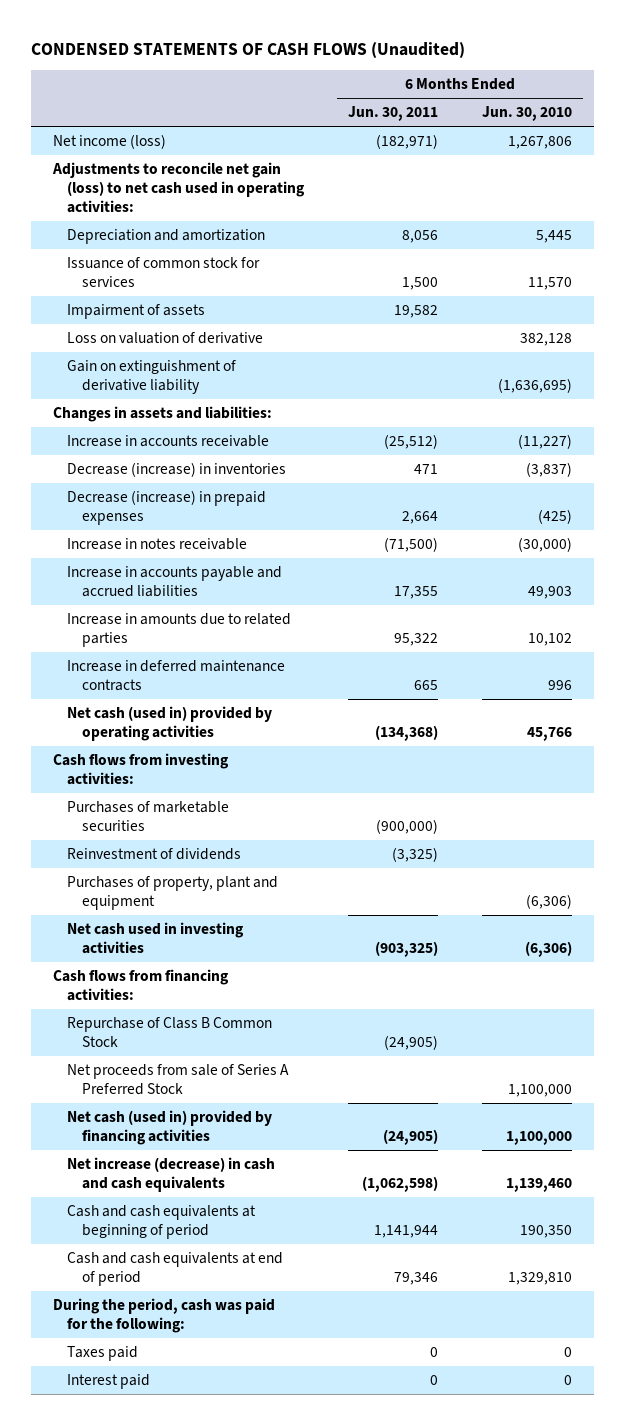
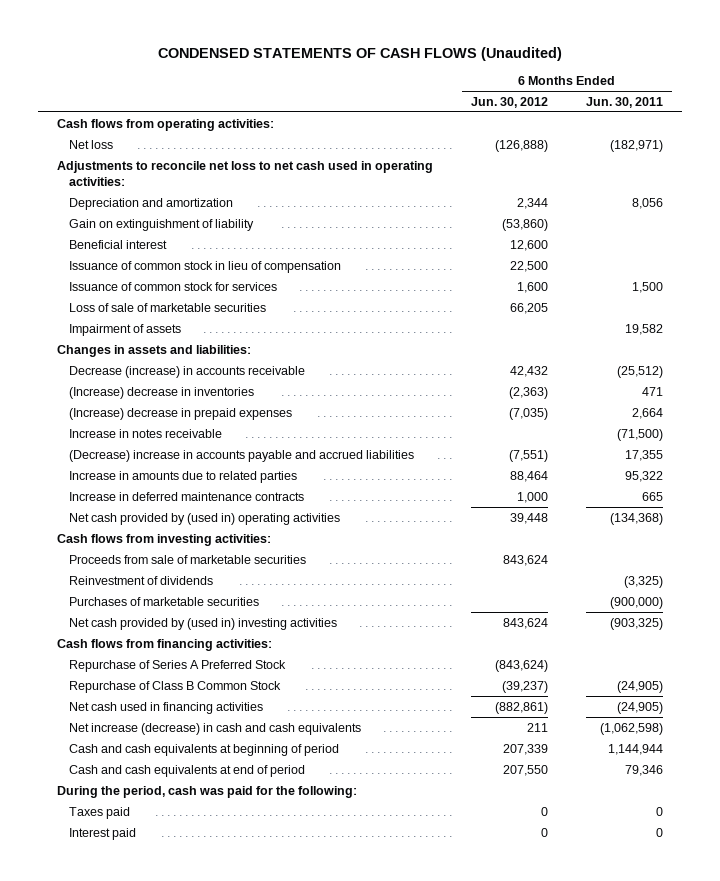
- | 6 Months Ended Jun. 30, 2011 | 6 Months Ended Jun. 30, 2010
+ | 6 Months Ended Jun. 30, 2012 | 6 Months Ended Jun. 30, 2011
- Net income (loss) | (182,971) | 1,267,806
- Adjustments to reconcile net gain (loss) to net cash used in operating activities:
+ Cash flows from operating activities:
+ Net loss | (126,888) | (182,971)
+ Adjustments to reconcile net loss to net cash used in operating activities:
+ Gain on extinguishment of liability | (53,860) |
+ Beneficial interest | 12,600 |
+ Issuance of common stock in lieu of compensation | 22,500 |
+ Loss of sale of marketable securities | 66,205 |
- Loss on valuation of derivative | | 382,128
- Gain on extinguishment of derivative liability | | (1,636,695)
- Increase in accounts receivable | (25,512) | (11,227)
- Decrease (increase) in inventories | 471 | (3,837)
- Decrease (increase) in prepaid expenses | 2,664 | (425)
+ Decrease (increase) in accounts receivable | 42,432 | (25,512)
+ (Increase) decrease in inventories | (2,363) | 471
+ (Increase) decrease in prepaid expenses | (7,035) | 2,664
- Increase in accounts payable and accrued liabilities | 17,355 | 49,903
+ (Decrease) increase in accounts payable and accrued liabilities | (7,551) | 17,355
- Net cash (used in) provided by operating activities | (134,368) | 45,766
+ Net cash provided by (used in) operating activities | 39,448 | (134,368)
+ Proceeds from sale of marketable securities | 843,624 |
- Purchases of property, plant and equipment | | (6,306)
- Net cash used in investing activities | (903,325) | (6,306)
moved down: Purchases of marketable securities | | (900,000)
+ Net cash provided by (used in) investing activities | 843,624 | (903,325)
+ Repurchase of Series A Preferred Stock | (843,624) |
- Net proceeds from sale of Series A Preferred Stock | | 1,100,000
- Net cash (used in) provided by financing activities | (24,905) | 1,100,000
+ Net cash used in financing activities | (882,861) | (24,905)
- Cash and cash equivalents at beginning of period | 1,141,944 | 190,350
+ Cash and cash equivalents at beginning of period | 207,339 | 1,144,944

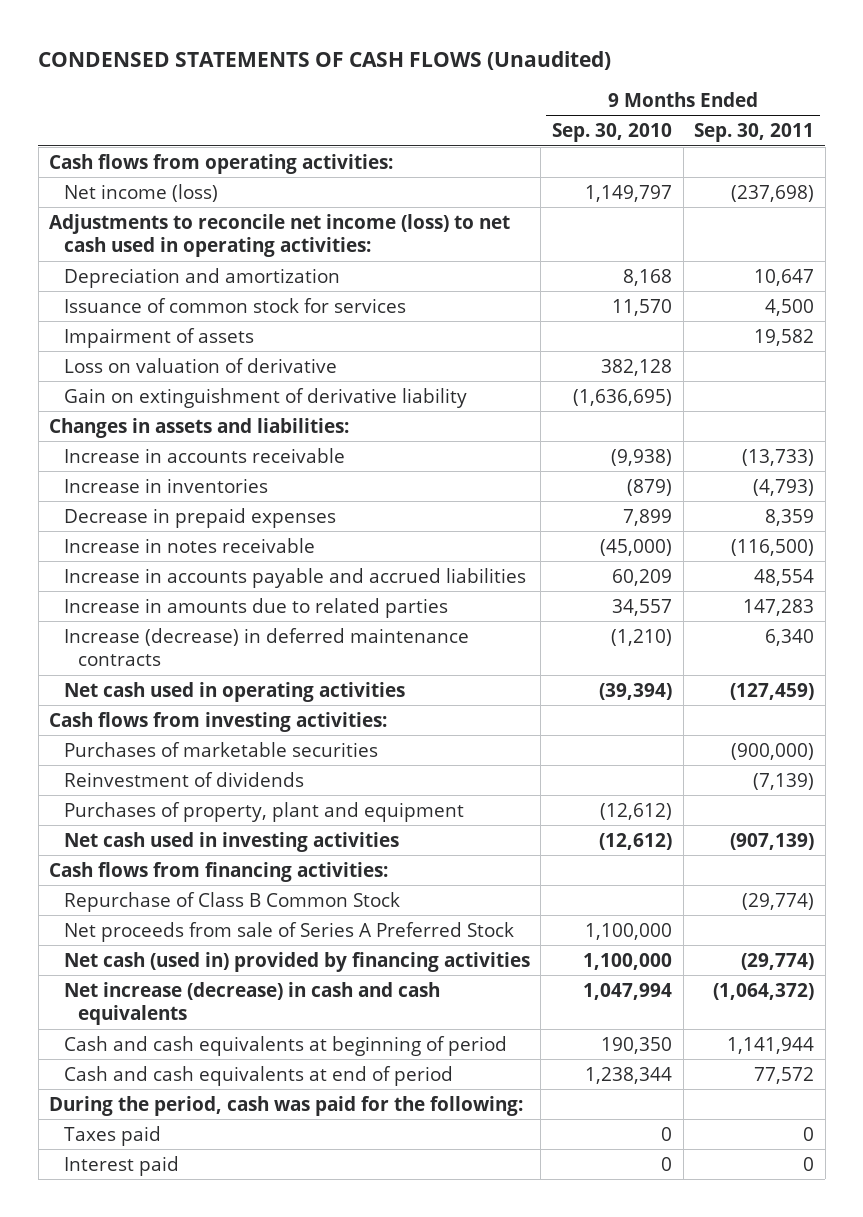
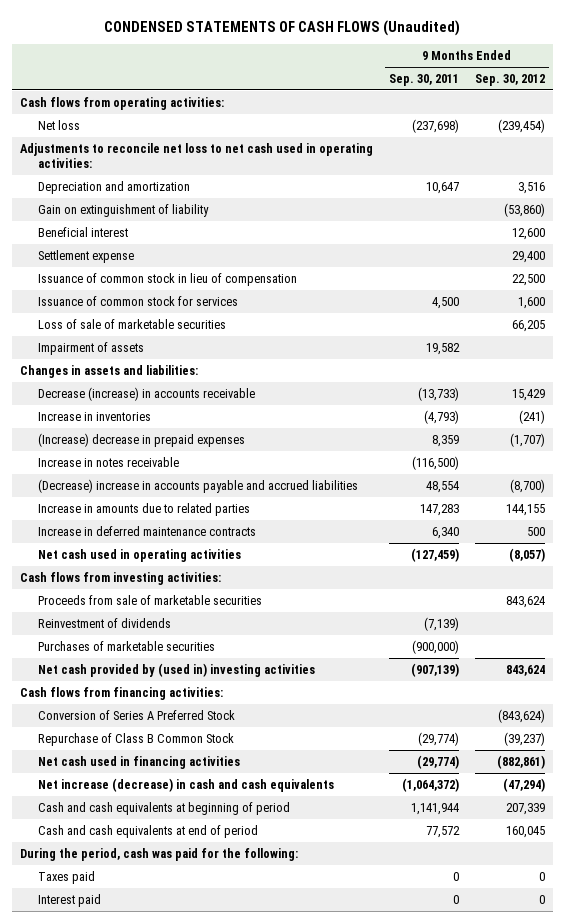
- | 9 Months Ended Sep. 30, 2010 | 9 Months Ended Sep. 30, 2011
+ | 9 Months Ended Sep. 30, 2011 | 9 Months Ended Sep. 30, 2012
- Net income (loss) | 1,149,797 | (237,698)
- Adjustments to reconcile net income (loss) to net cash used in operating activities:
+ Net loss | (237,698) | (239,454)
+ Adjustments to reconcile net loss to net cash used in operating activities:
+ Gain on extinguishment of liability | | (53,860)
+ Beneficial interest | | 12,600
+ Settlement expense | | 29,400
+ Issuance of common stock in lieu of compensation | | 22,500
+ Loss of sale of marketable securities | | 66,205
- Loss on valuation of derivative | 382,128 |
- Gain on extinguishment of derivative liability | (1,636,695) |
- Increase in accounts receivable | (9,938) | (13,733)
+ Decrease (increase) in accounts receivable | (13,733) | 15,429
- Decrease in prepaid expenses | 7,899 | 8,359
+ (Increase) decrease in prepaid expenses | 8,359 | (1,707)
- Increase in accounts payable and accrued liabilities | 60,209 | 48,554
+ (Decrease) increase in accounts payable and accrued liabilities | 48,554 | (8,700)
- Increase (decrease) in deferred maintenance contracts | (1,210) | 6,340
+ Increase in deferred maintenance contracts | 6,340 | 500
+ Proceeds from sale of marketable securities | | 843,624
- Purchases of property, plant and equipment | (12,612) |
- Net cash used in investing activities | (12,612) | (907,139)
moved down: Purchases of marketable securities | (900,000) |
+ Net cash provided by (used in) investing activities | (907,139) | 843,624
+ Conversion of Series A Preferred Stock | | (843,624)
- Net proceeds from sale of Series A Preferred Stock | 1,100,000 |
- Net cash (used in) provided by financing activities | 1,100,000 | (29,774)
+ Net cash used in financing activities | (29,774) | (882,861)

